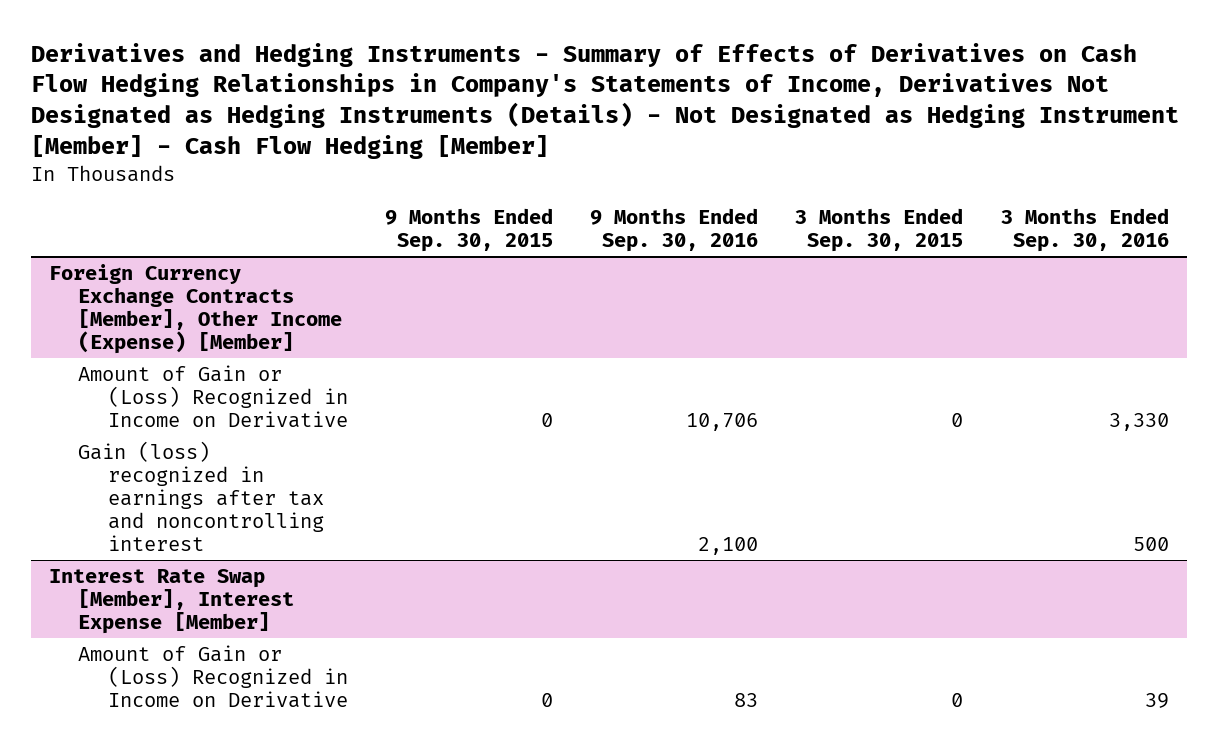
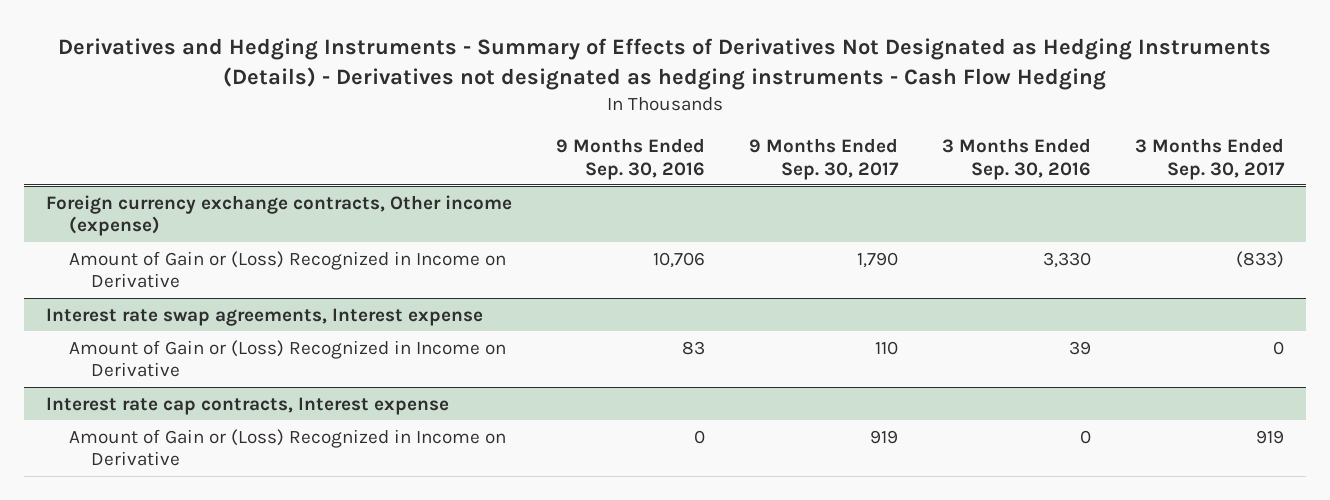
- Derivatives and Hedging Instruments - Summary of Effects of Derivatives on Cash Flow Hedging Relationships in Company's Statements of Income, Derivatives Not Designated as Hedging Instruments (Details) - Not Designated as Hedging Instrument [Member] - Cash Flow Hedging [Member]
+ Derivatives and Hedging Instruments - Summary of Effects of Derivatives Not Designated as Hedging Instruments (Details) - Derivatives not designated as hedging instruments - Cash Flow Hedging
- | 9 Months Ended Sep. 30, 2015 | 9 Months Ended Sep. 30, 2016 | 3 Months Ended Sep. 30, 2015 | 3 Months Ended Sep. 30, 2016
+ | 9 Months Ended Sep. 30, 2016 | 9 Months Ended Sep. 30, 2017 | 3 Months Ended Sep. 30, 2016 | 3 Months Ended Sep. 30, 2017
- Foreign Currency Exchange Contracts [Member], Other Income (Expense) [Member]
+ Foreign currency exchange contracts, Other income (expense)
- Gain (loss) recognized in earnings after tax and noncontrolling interest | | 2,100 | | 500
- Interest Rate Swap [Member], Interest Expense [Member]
+ Interest rate swap agreements, Interest expense
+ Interest rate cap contracts, Interest expense
+ Amount of Gain or (Loss) Recognized in Income on Derivative | 0 | 919 | 0 | 919

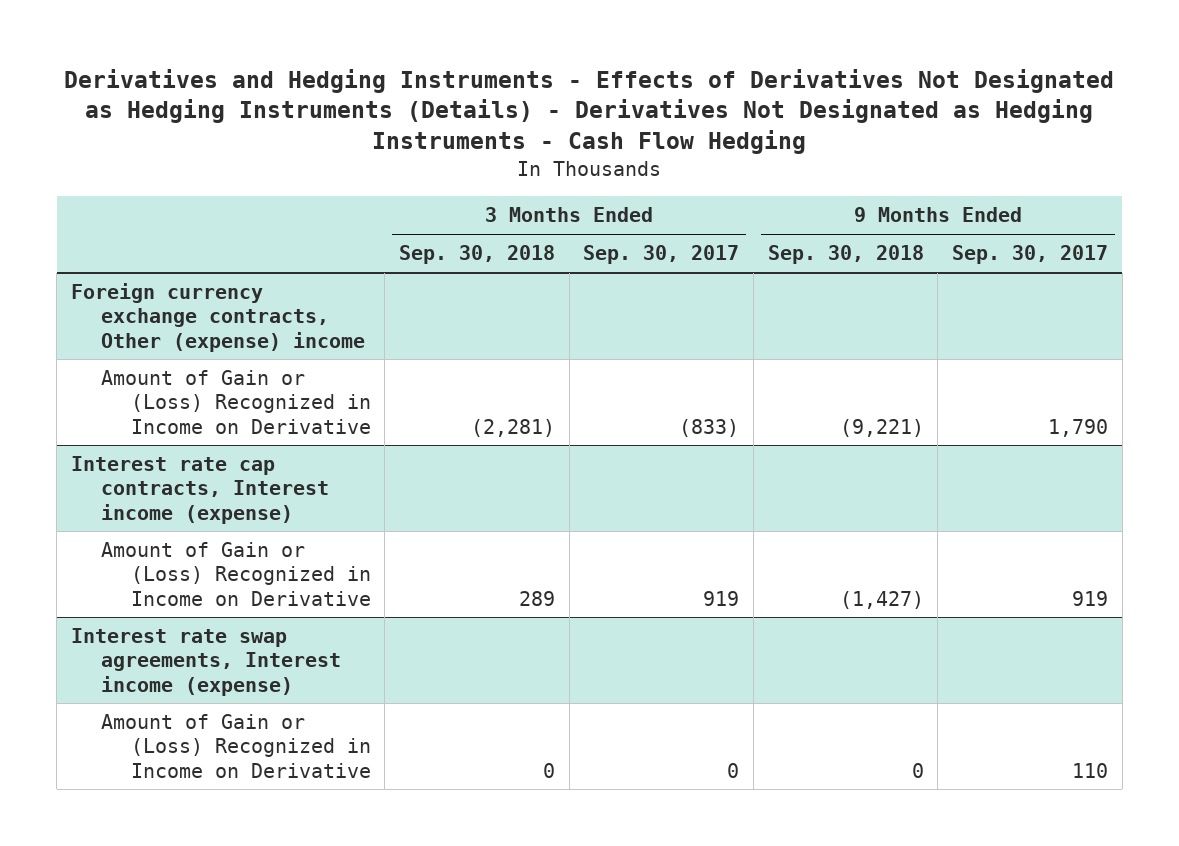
- Derivatives and Hedging Instruments - Summary of Effects of Derivatives Not Designated as Hedging Instruments (Details) - Derivatives not designated as hedging instruments - Cash Flow Hedging
+ Derivatives and Hedging Instruments - Effects of Derivatives Not Designated as Hedging Instruments (Details) - Derivatives Not Designated as Hedging Instruments - Cash Flow Hedging
- | 9 Months Ended Sep. 30, 2016 | 9 Months Ended Sep. 30, 2017 | 3 Months Ended Sep. 30, 2016 | 3 Months Ended Sep. 30, 2017
+ | 3 Months Ended Sep. 30, 2018 | 3 Months Ended Sep. 30, 2017 | 9 Months Ended Sep. 30, 2018 | 9 Months Ended Sep. 30, 2017
- Foreign currency exchange contracts, Other income (expense)
+ Foreign currency exchange contracts, Other (expense) income
- Interest rate swap agreements, Interest expense
- Amount of Gain or (Loss) Recognized in Income on Derivative | 83 | 110 | 39 | 0
- Interest rate cap contracts, Interest expense
+ Interest rate cap contracts, Interest income (expense)
+ Interest rate swap agreements, Interest income (expense)
+ Amount of Gain or (Loss) Recognized in Income on Derivative | 0 | 0 | 0 | 110

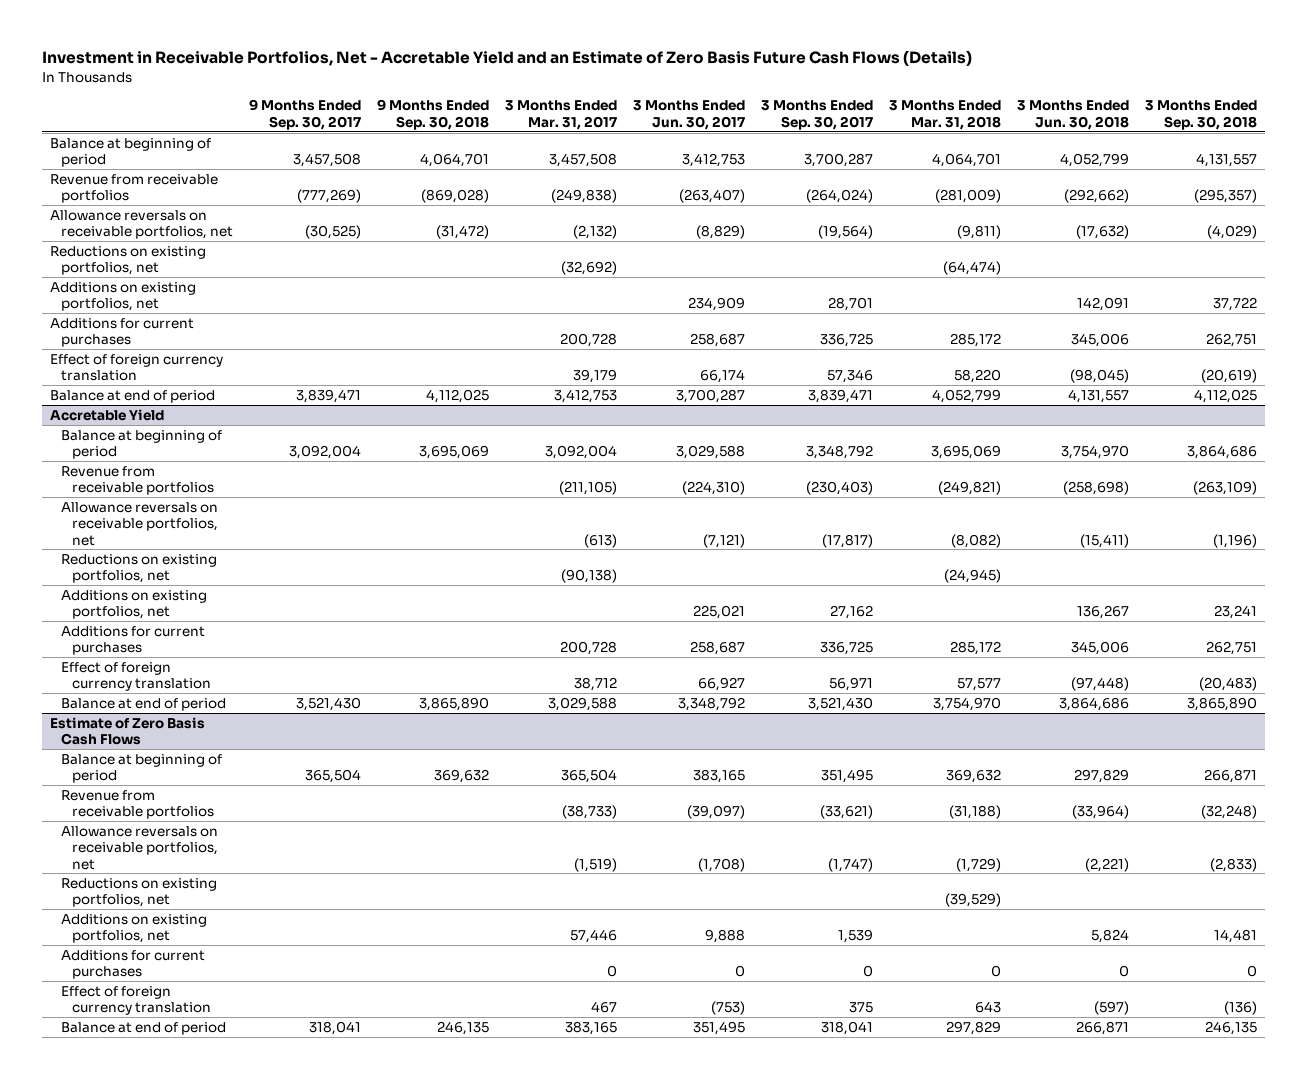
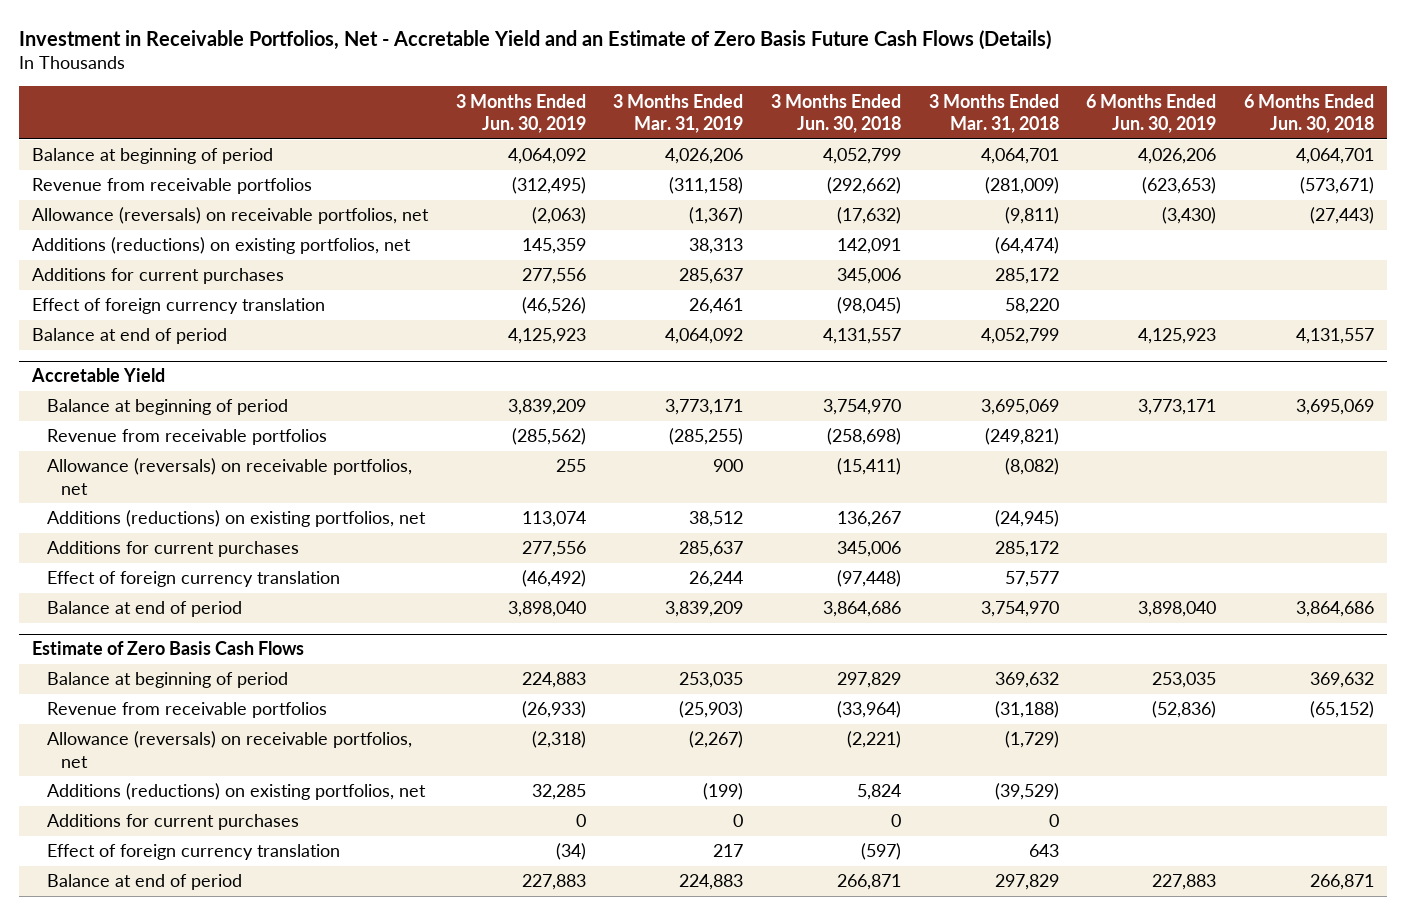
- | 9 Months Ended Sep. 30, 2017 | 9 Months Ended Sep. 30, 2018 | 3 Months Ended Mar. 31, 2017 | 3 Months Ended Jun. 30, 2017 | 3 Months Ended Sep. 30, 2017 | 3 Months Ended Mar. 31, 2018 | 3 Months Ended Jun. 30, 2018 | 3 Months Ended Sep. 30, 2018
+ | 3 Months Ended Jun. 30, 2019 | 3 Months Ended Mar. 31, 2019 | 3 Months Ended Jun. 30, 2018 | 3 Months Ended Mar. 31, 2018 | 6 Months Ended Jun. 30, 2019 | 6 Months Ended Jun. 30, 2018
- Allowance reversals on receivable portfolios, net | (30,525) | (31,472) | (2,132) | (8,829) | (19,564) | (9,811) | (17,632) | (4,029)
- Reductions on existing portfolios, net | | | (32,692) | | | (64,474) | |
- Additions on existing portfolios, net | | | | 234,909 | 28,701 | | 142,091 | 37,722
+ Allowance (reversals) on receivable portfolios, net | (2,063) | (1,367) | (17,632) | (9,811) | (3,430) | (27,443)
+ Additions (reductions) on existing portfolios, net | 145,359 | 38,313 | 142,091 | (64,474) | |
@ Accretable Yield
- Allowance reversals on receivable portfolios, net | | | (613) | (7,121) | (17,817) | (8,082) | (15,411) | (1,196)
- Reductions on existing portfolios, net | | | (90,138) | | | (24,945) | |
- Additions on existing portfolios, net | | | | 225,021 | 27,162 | | 136,267 | 23,241
+ Allowance (reversals) on receivable portfolios, net | 255 | 900 | (15,411) | (8,082) | |
+ Additions (reductions) on existing portfolios, net | 113,074 | 38,512 | 136,267 | (24,945) | |
@ Estimate of Zero Basis Cash Flows
- Allowance reversals on receivable portfolios, net | | | (1,519) | (1,708) | (1,747) | (1,729) | (2,221) | (2,833)
- Reductions on existing portfolios, net | | | | | | (39,529) | |
- Additions on existing portfolios, net | | | 57,446 | 9,888 | 1,539 | | 5,824 | 14,481
+ Allowance (reversals) on receivable portfolios, net | (2,318) | (2,267) | (2,221) | (1,729) | |
+ Additions (reductions) on existing portfolios, net | 32,285 | (199) | 5,824 | (39,529) | |

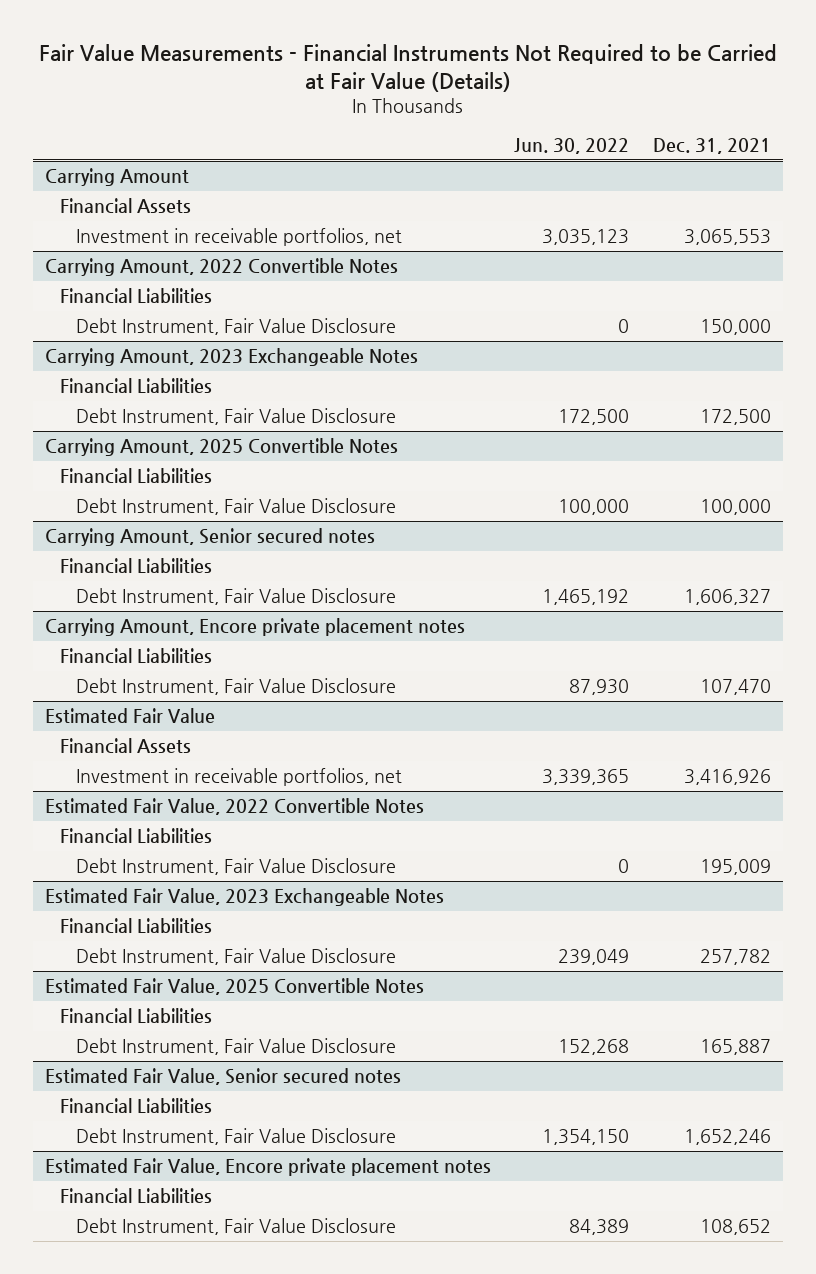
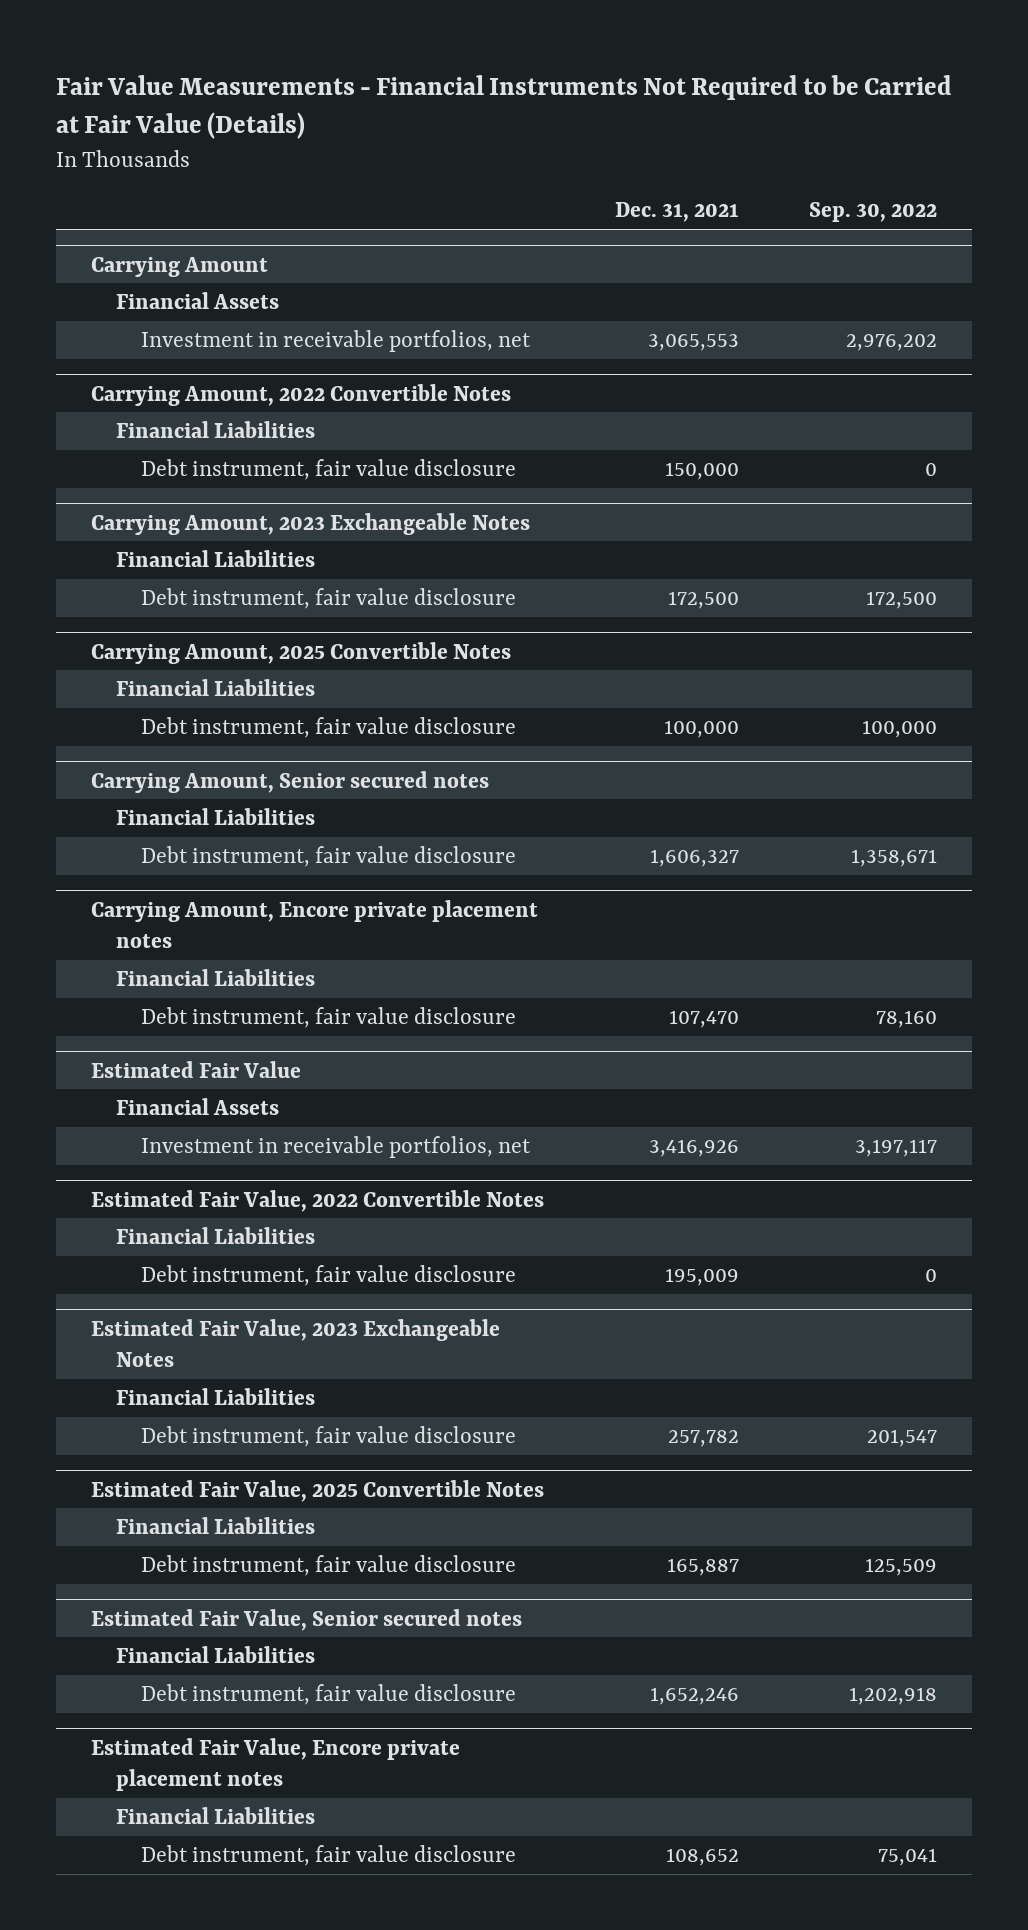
- | Jun. 30, 2022 | Dec. 31, 2021
+ | Dec. 31, 2021 | Sep. 30, 2022
@ Carrying Amount, 2022 Convertible Notes
- Debt Instrument, Fair Value Disclosure | 0 | 150,000
+ Debt instrument, fair value disclosure | 150,000 | 0
@ Carrying Amount, 2023 Exchangeable Notes
- Debt Instrument, Fair Value Disclosure | 172,500 | 172,500
+ Debt instrument, fair value disclosure | 172,500 | 172,500
@ Carrying Amount, 2025 Convertible Notes
- Debt Instrument, Fair Value Disclosure | 100,000 | 100,000
+ Debt instrument, fair value disclosure | 100,000 | 100,000
@ Carrying Amount, Senior secured notes
- Debt Instrument, Fair Value Disclosure | 1,465,192 | 1,606,327
+ Debt instrument, fair value disclosure | 1,606,327 | 1,358,671
@ Carrying Amount, Encore private placement notes
- Debt Instrument, Fair Value Disclosure | 87,930 | 107,470
+ Debt instrument, fair value disclosure | 107,470 | 78,160
@ Estimated Fair Value, 2022 Convertible Notes
- Debt Instrument, Fair Value Disclosure | 0 | 195,009
+ Debt instrument, fair value disclosure | 195,009 | 0
@ Estimated Fair Value, 2023 Exchangeable Notes
- Debt Instrument, Fair Value Disclosure | 239,049 | 257,782
+ Debt instrument, fair value disclosure | 257,782 | 201,547
@ Estimated Fair Value, 2025 Convertible Notes
- Debt Instrument, Fair Value Disclosure | 152,268 | 165,887
+ Debt instrument, fair value disclosure | 165,887 | 125,509
@ Estimated Fair Value, Senior secured notes
- Debt Instrument, Fair Value Disclosure | 1,354,150 | 1,652,246
+ Debt instrument, fair value disclosure | 1,652,246 | 1,202,918
@ Estimated Fair Value, Encore private placement notes
- Debt Instrument, Fair Value Disclosure | 84,389 | 108,652
+ Debt instrument, fair value disclosure | 108,652 | 75,041

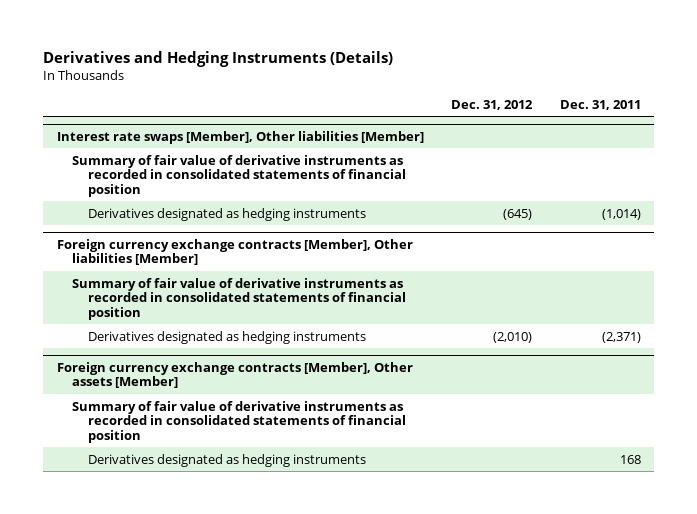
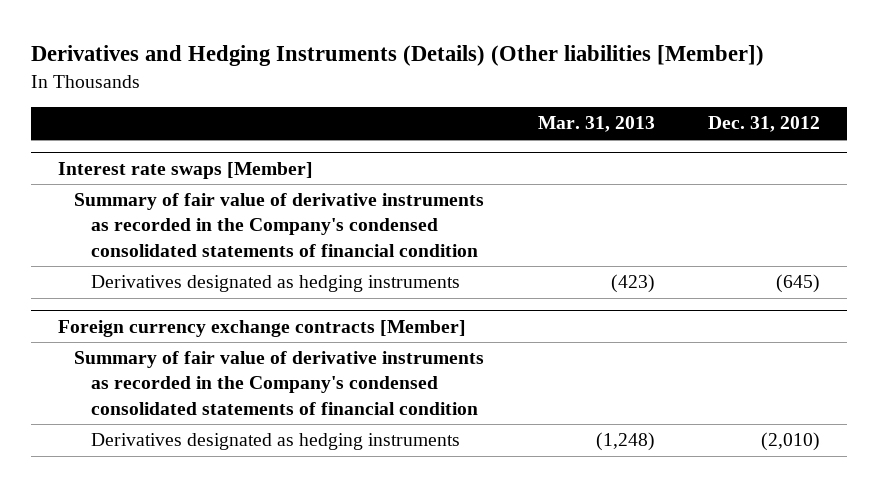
- Derivatives and Hedging Instruments (Details)
+ Derivatives and Hedging Instruments (Details) (Other liabilities [Member])
- | Dec. 31, 2012 | Dec. 31, 2011
+ | Mar. 31, 2013 | Dec. 31, 2012
- Interest rate swaps [Member], Other liabilities [Member]
- Summary of fair value of derivative instruments as recorded in consolidated statements of financial position
+ Interest rate swaps [Member]
+ Summary of fair value of derivative instruments as recorded in the Company's condensed consolidated statements of financial condition
- Foreign currency exchange contracts [Member], Other liabilities [Member]
- Summary of fair value of derivative instruments as recorded in consolidated statements of financial position
+ Foreign currency exchange contracts [Member]
+ Summary of fair value of derivative instruments as recorded in the Company's condensed consolidated statements of financial condition
- Foreign currency exchange contracts [Member], Other assets [Member]
- Summary of fair value of derivative instruments as recorded in consolidated statements of financial position
- Derivatives designated as hedging instruments | | 168

